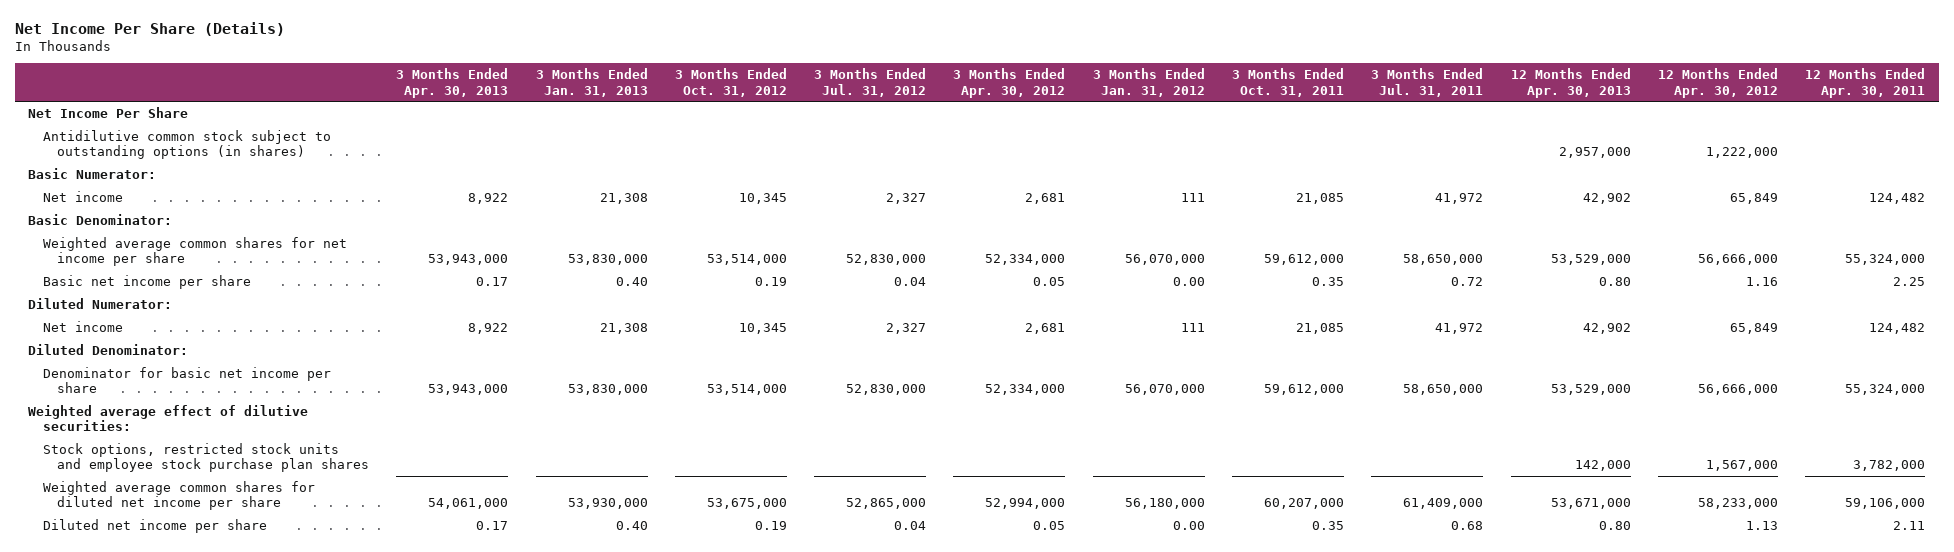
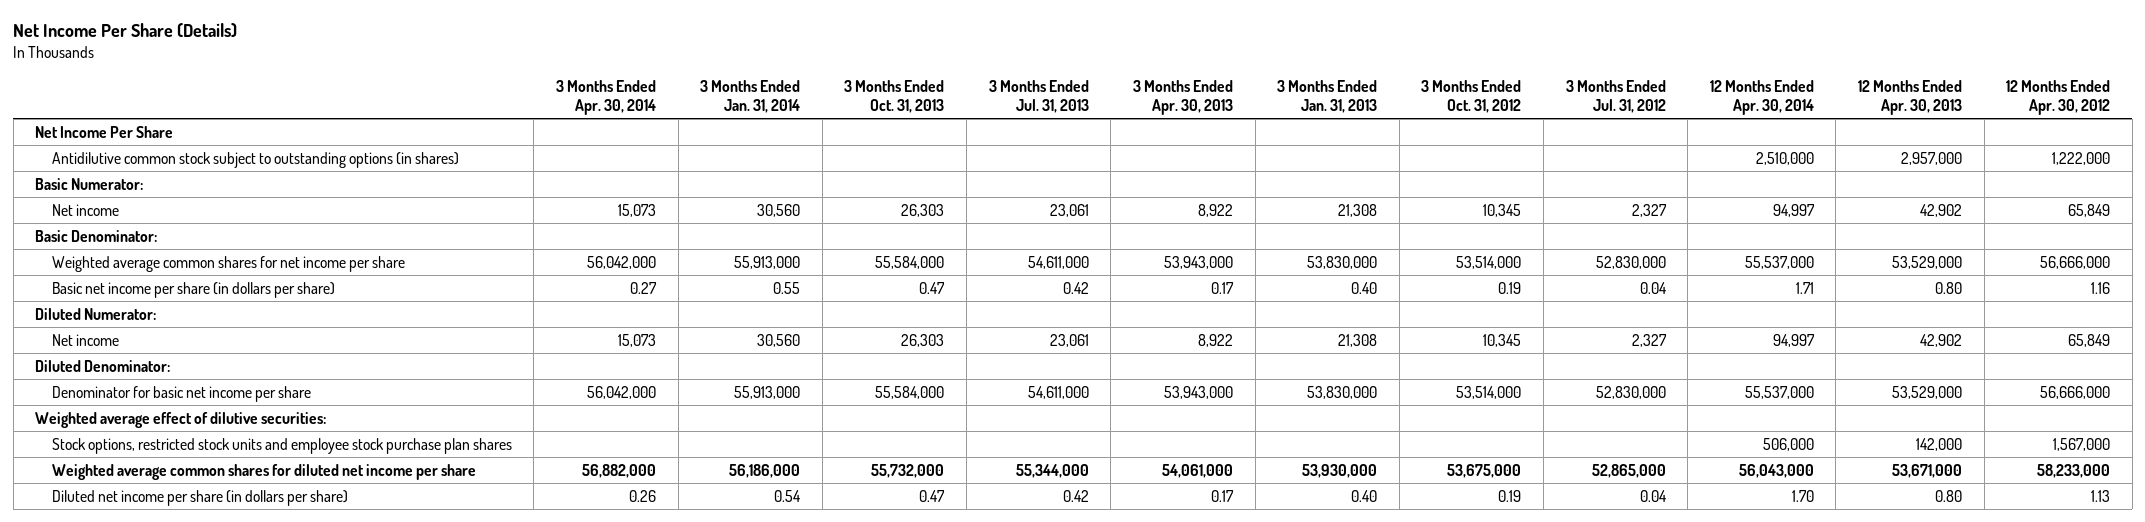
- | 3 Months Ended Apr. 30, 2013 | 3 Months Ended Jan. 31, 2013 | 3 Months Ended Oct. 31, 2012 | 3 Months Ended Jul. 31, 2012 | 3 Months Ended Apr. 30, 2012 | 3 Months Ended Jan. 31, 2012 | 3 Months Ended Oct. 31, 2011 | 3 Months Ended Jul. 31, 2011 | 12 Months Ended Apr. 30, 2013 | 12 Months Ended Apr. 30, 2012 | 12 Months Ended Apr. 30, 2011
+ | 3 Months Ended Apr. 30, 2014 | 3 Months Ended Jan. 31, 2014 | 3 Months Ended Oct. 31, 2013 | 3 Months Ended Jul. 31, 2013 | 3 Months Ended Apr. 30, 2013 | 3 Months Ended Jan. 31, 2013 | 3 Months Ended Oct. 31, 2012 | 3 Months Ended Jul. 31, 2012 | 12 Months Ended Apr. 30, 2014 | 12 Months Ended Apr. 30, 2013 | 12 Months Ended Apr. 30, 2012
- Basic net income per share | 0.17 | 0.40 | 0.19 | 0.04 | 0.05 | 0.00 | 0.35 | 0.72 | 0.80 | 1.16 | 2.25
+ Basic net income per share (in dollars per share) | 0.27 | 0.55 | 0.47 | 0.42 | 0.17 | 0.40 | 0.19 | 0.04 | 1.71 | 0.80 | 1.16
- Diluted net income per share | 0.17 | 0.40 | 0.19 | 0.04 | 0.05 | 0.00 | 0.35 | 0.68 | 0.80 | 1.13 | 2.11
+ Diluted net income per share (in dollars per share) | 0.26 | 0.54 | 0.47 | 0.42 | 0.17 | 0.40 | 0.19 | 0.04 | 1.70 | 0.80 | 1.13

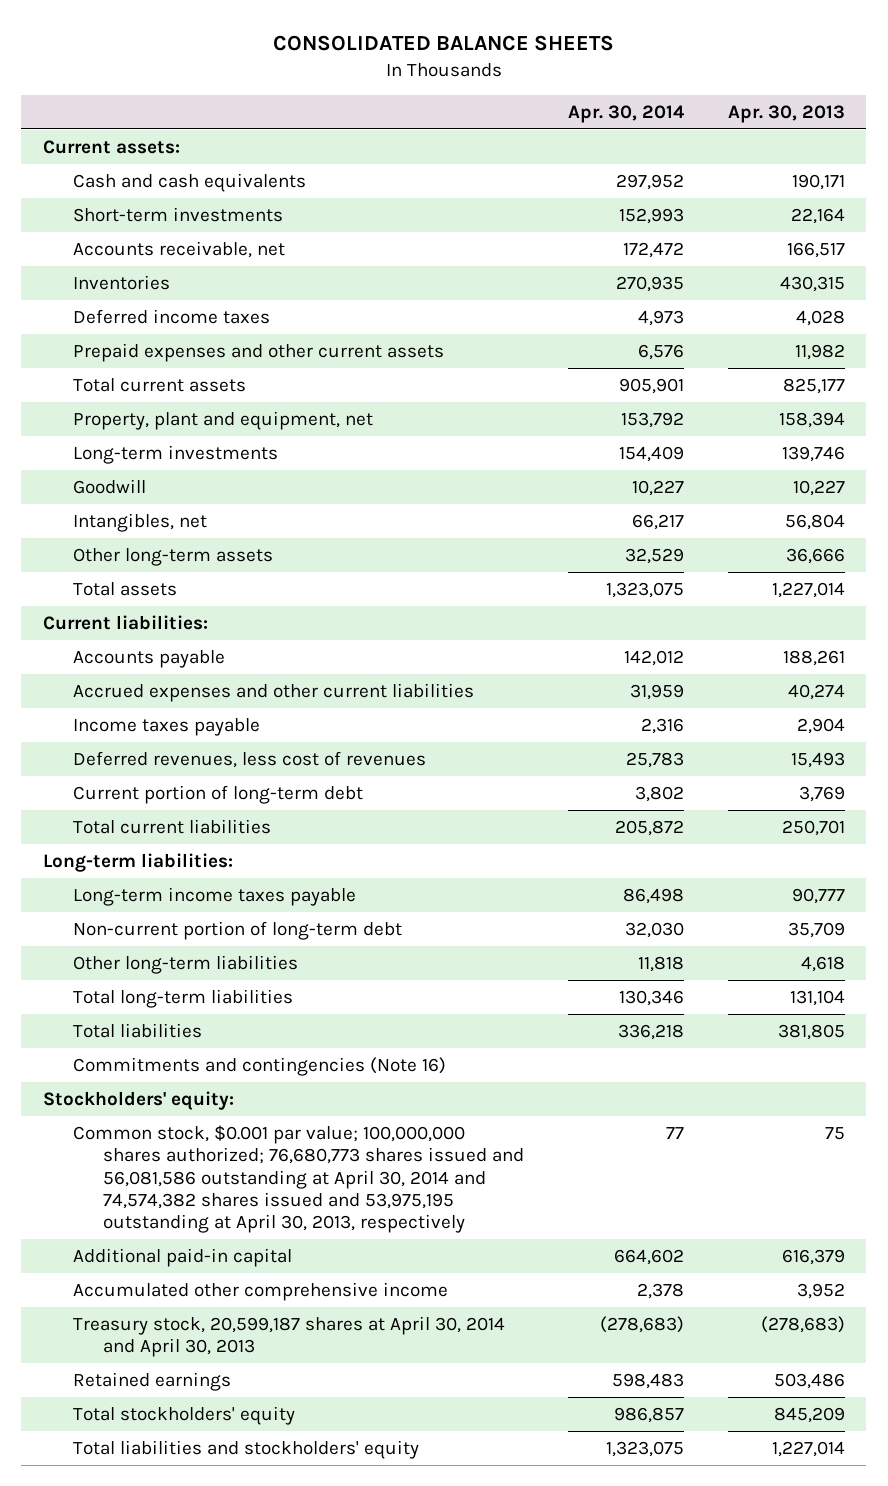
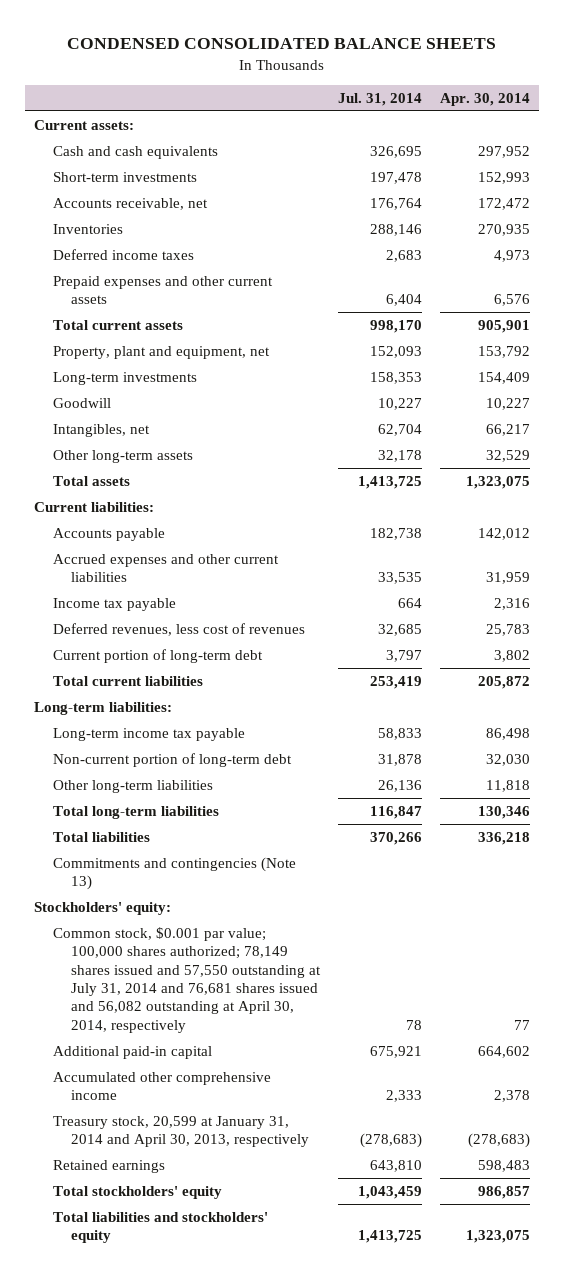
- CONSOLIDATED BALANCE SHEETS
+ CONDENSED CONSOLIDATED BALANCE SHEETS
- | Apr. 30, 2014 | Apr. 30, 2013
+ | Jul. 31, 2014 | Apr. 30, 2014
- Income taxes payable | 2,316 | 2,904
+ Income tax payable | 664 | 2,316
- Long-term income taxes payable | 86,498 | 90,777
+ Long-term income tax payable | 58,833 | 86,498
- Commitments and contingencies (Note 16)
+ Commitments and contingencies (Note 13)
- Common stock, $0.001 par value; 100,000,000 shares authorized; 76,680,773 shares issued and 56,081,586 outstanding at April 30, 2014 and 74,574,382 shares issued and 53,975,195 outstanding at April 30, 2013, respectively | 77 | 75
+ Common stock, $0.001 par value; 100,000 shares authorized; 78,149 shares issued and 57,550 outstanding at July 31, 2014 and 76,681 shares issued and 56,082 outstanding at April 30, 2014, respectively | 78 | 77
- Treasury stock, 20,599,187 shares at April 30, 2014 and April 30, 2013 | (278,683) | (278,683)
+ Treasury stock, 20,599 at January 31, 2014 and April 30, 2013, respectively | (278,683) | (278,683)

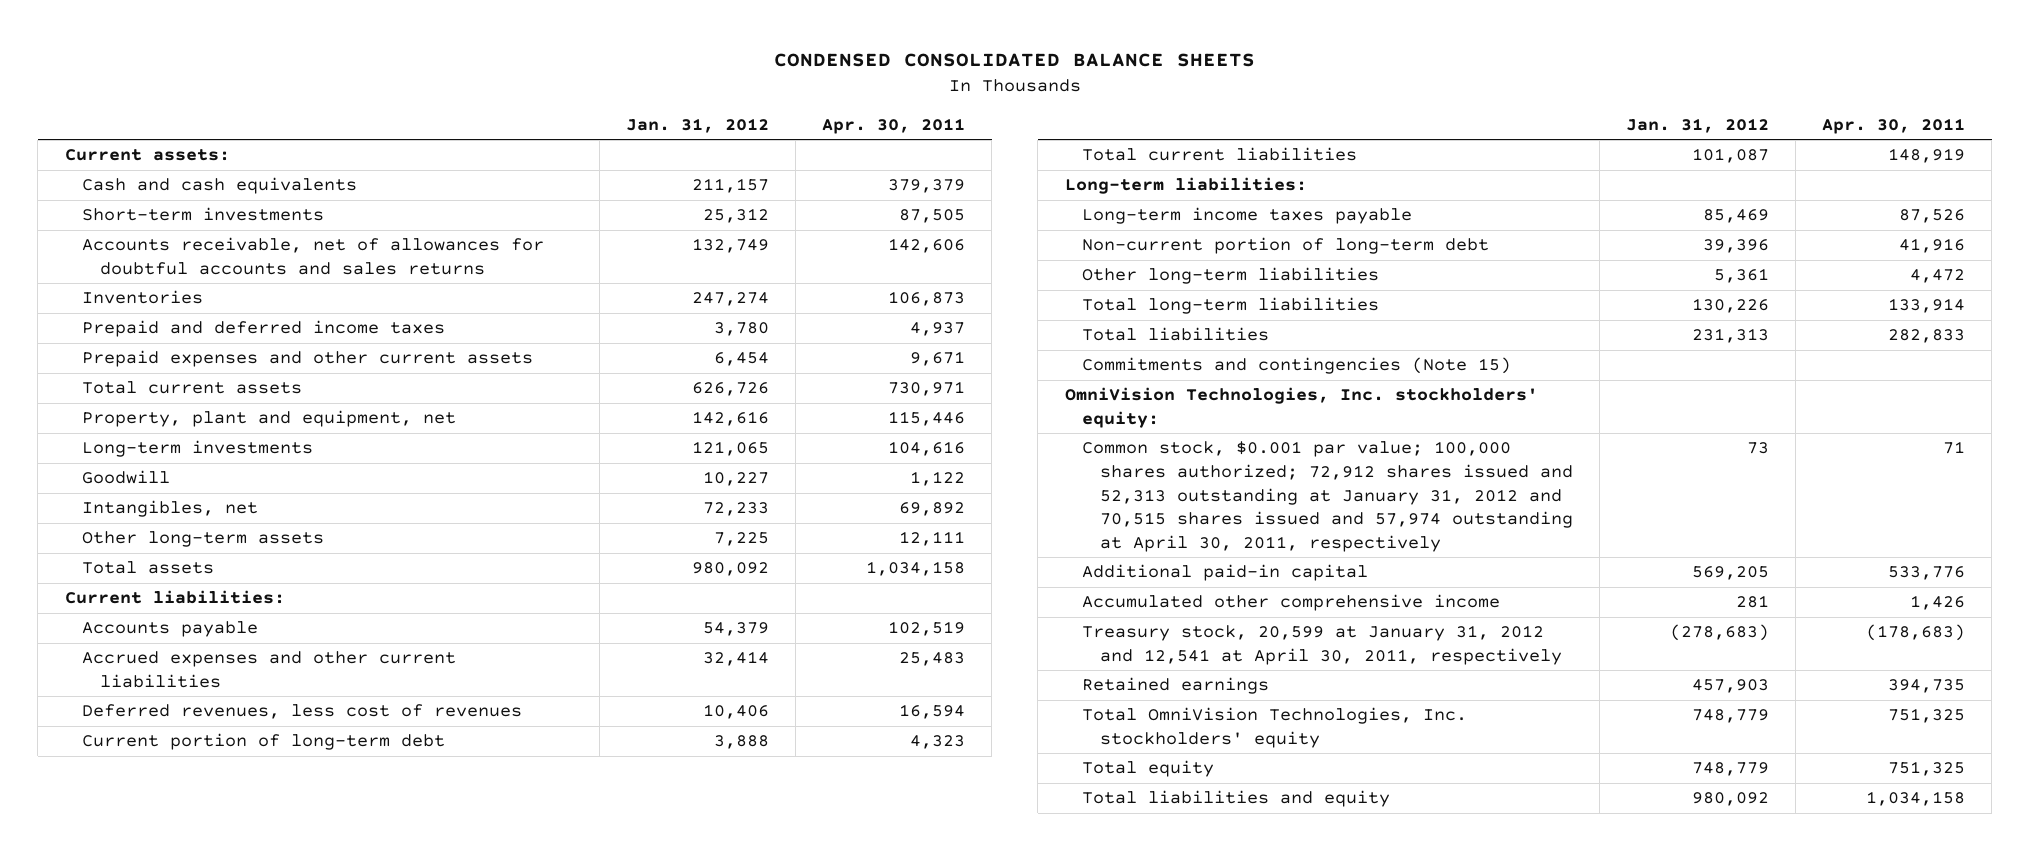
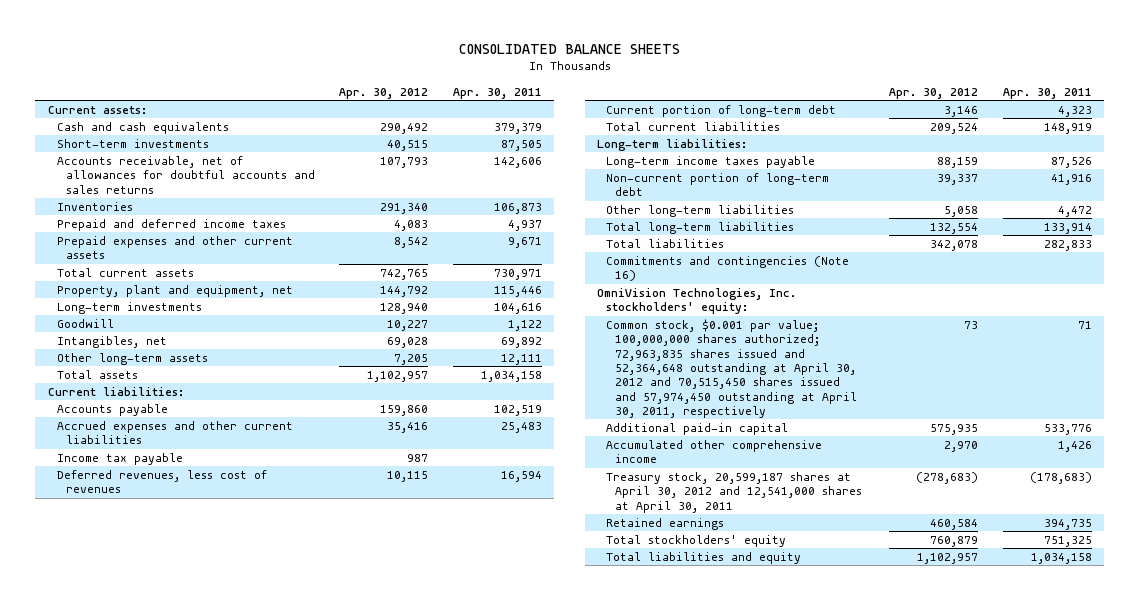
- CONDENSED CONSOLIDATED BALANCE SHEETS
+ CONSOLIDATED BALANCE SHEETS
- | Jan. 31, 2012 | Apr. 30, 2011
+ | Apr. 30, 2012 | Apr. 30, 2011
+ Income tax payable | 987 |
- Commitments and contingencies (Note 15)
+ Commitments and contingencies (Note 16)
- Common stock, $0.001 par value; 100,000 shares authorized; 72,912 shares issued and 52,313 outstanding at January 31, 2012 and 70,515 shares issued and 57,974 outstanding at April 30, 2011, respectively | 73 | 71
+ Common stock, $0.001 par value; 100,000,000 shares authorized; 72,963,835 shares issued and 52,364,648 outstanding at April 30, 2012 and 70,515,450 shares issued and 57,974,450 outstanding at April 30, 2011, respectively | 73 | 71
- Treasury stock, 20,599 at January 31, 2012 and 12,541 at April 30, 2011, respectively | (278,683) | (178,683)
+ Treasury stock, 20,599,187 shares at April 30, 2012 and 12,541,000 shares at April 30, 2011 | (278,683) | (178,683)
- Total OmniVision Technologies, Inc. stockholders' equity | 748,779 | 751,325
- Total equity | 748,779 | 751,325
+ Total stockholders' equity | 760,879 | 751,325

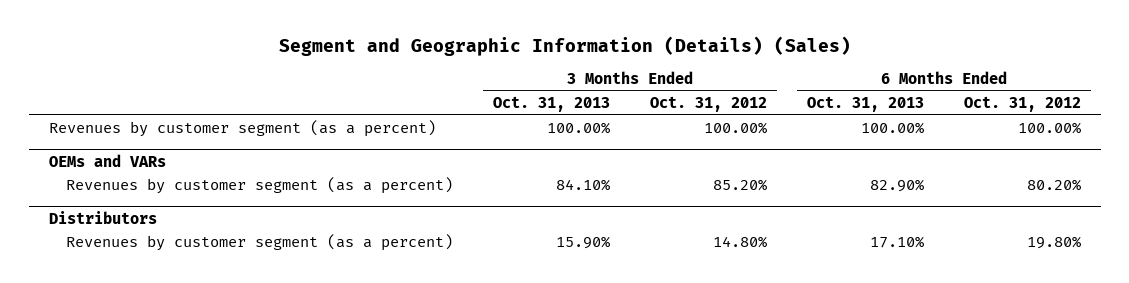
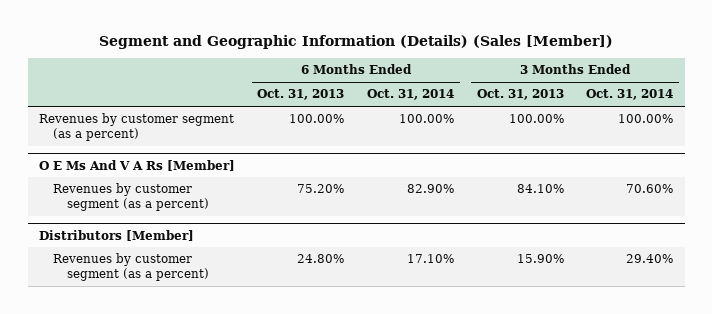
- Segment and Geographic Information (Details) (Sales)
+ Segment and Geographic Information (Details) (Sales [Member])
- | 3 Months Ended Oct. 31, 2013 | 3 Months Ended Oct. 31, 2012 | 6 Months Ended Oct. 31, 2013 | 6 Months Ended Oct. 31, 2012
+ | 6 Months Ended Oct. 31, 2013 | 6 Months Ended Oct. 31, 2014 | 3 Months Ended Oct. 31, 2013 | 3 Months Ended Oct. 31, 2014
- OEMs and VARs
- Revenues by customer segment (as a percent) | 84.10% | 85.20% | 82.90% | 80.20%
- Distributors
- Revenues by customer segment (as a percent) | 15.90% | 14.80% | 17.10% | 19.80%
+ O E Ms And V A Rs [Member]
+ Revenues by customer segment (as a percent) | 75.20% | 82.90% | 84.10% | 70.60%
+ Distributors [Member]
+ Revenues by customer segment (as a percent) | 24.80% | 17.10% | 15.90% | 29.40%

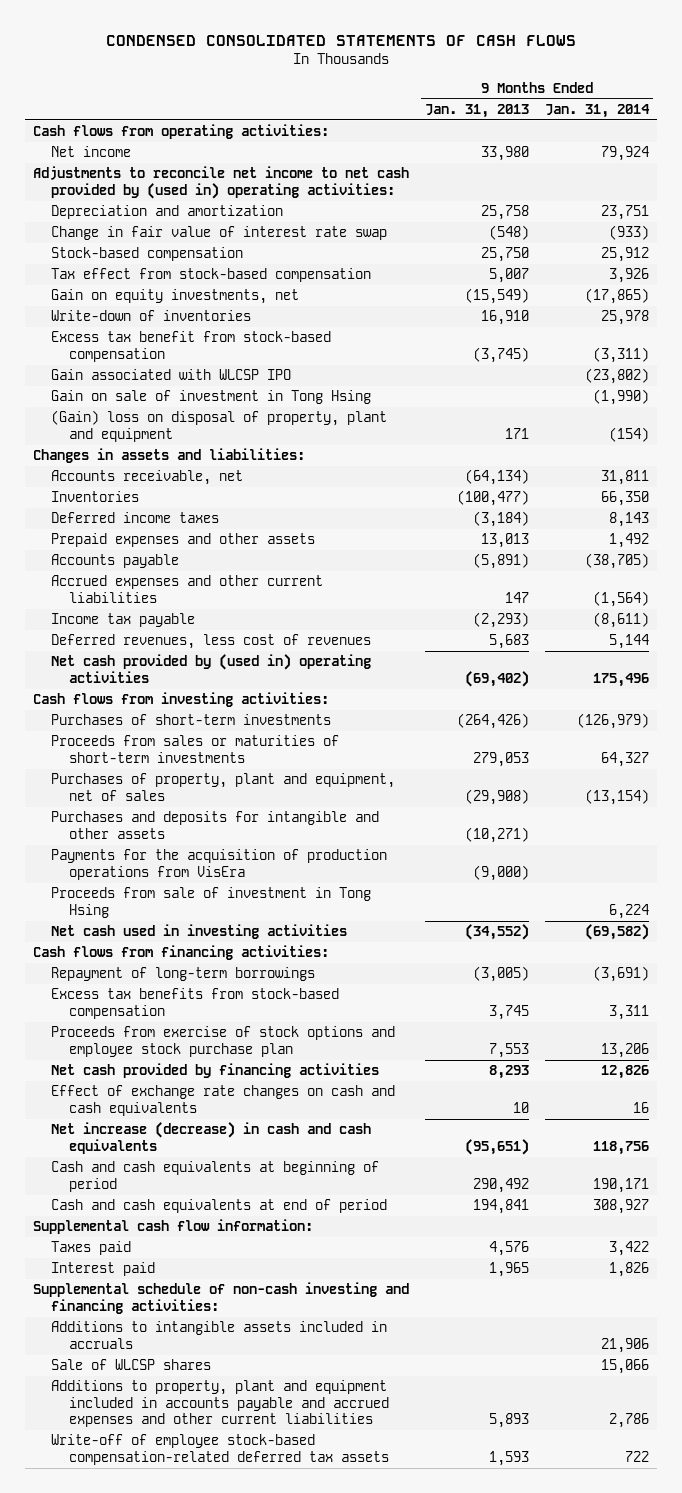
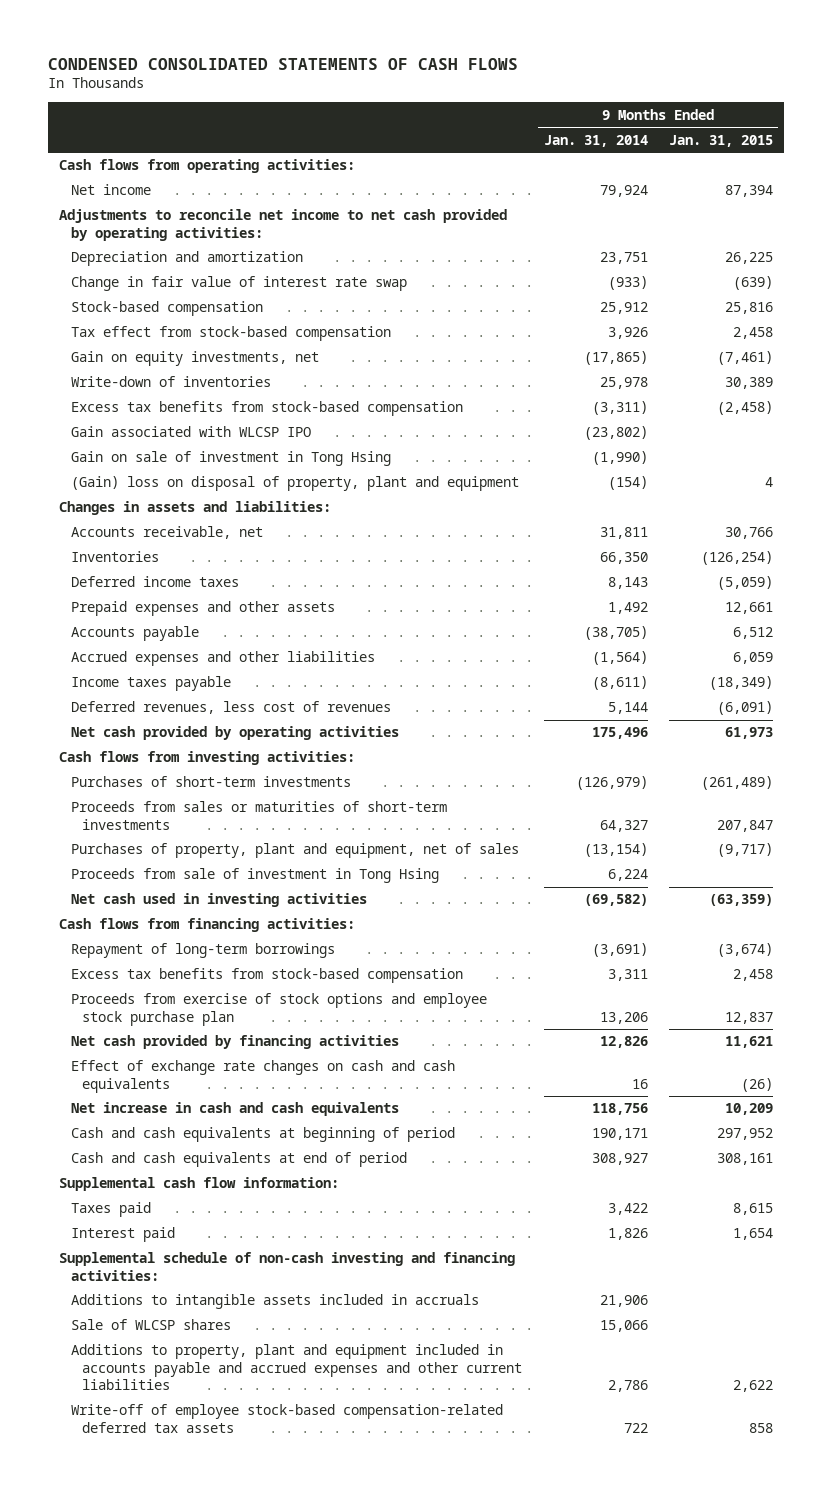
- | 9 Months Ended Jan. 31, 2013 | 9 Months Ended Jan. 31, 2014
+ | 9 Months Ended Jan. 31, 2014 | 9 Months Ended Jan. 31, 2015
- Adjustments to reconcile net income to net cash provided by (used in) operating activities:
+ Adjustments to reconcile net income to net cash provided by operating activities:
- Excess tax benefit from stock-based compensation | (3,745) | (3,311)
+ Excess tax benefits from stock-based compensation | (3,311) | (2,458)
- Accrued expenses and other current liabilities | 147 | (1,564)
- Income tax payable | (2,293) | (8,611)
+ Accrued expenses and other liabilities | (1,564) | 6,059
+ Income taxes payable | (8,611) | (18,349)
- Net cash provided by (used in) operating activities | (69,402) | 175,496
+ Net cash provided by operating activities | 175,496 | 61,973
- Purchases and deposits for intangible and other assets | (10,271) |
- Payments for the acquisition of production operations from VisEra | (9,000) |
- Net increase (decrease) in cash and cash equivalents | (95,651) | 118,756
+ Net increase in cash and cash equivalents | 118,756 | 10,209

